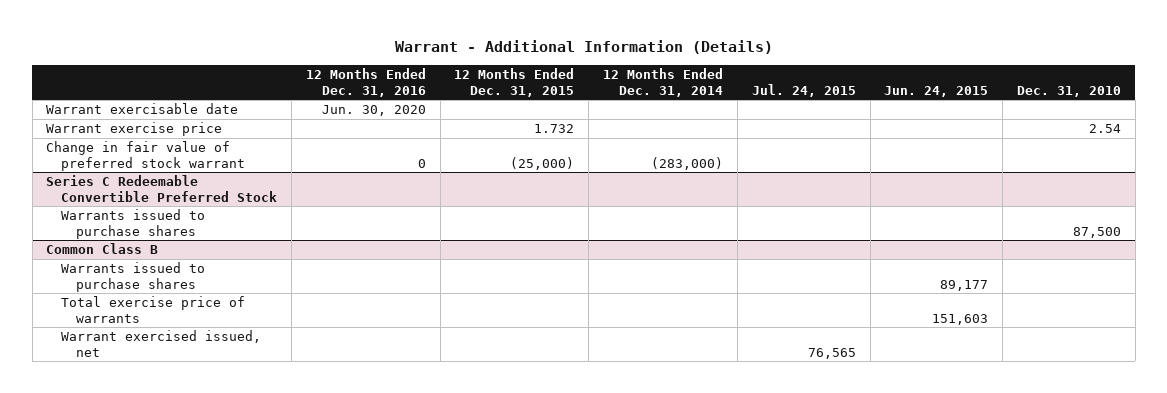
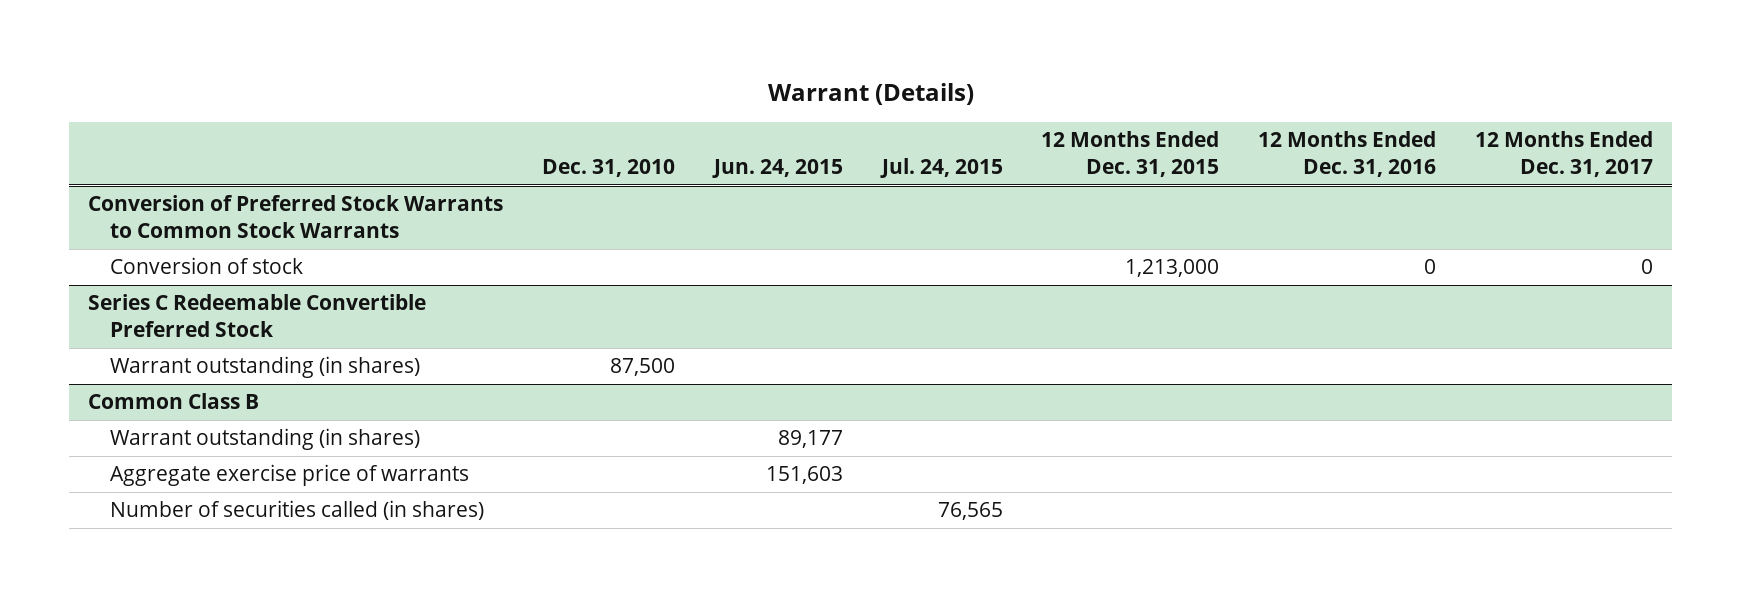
- Warrant - Additional Information (Details)
+ Warrant (Details)
- | 12 Months Ended Dec. 31, 2016 | 12 Months Ended Dec. 31, 2015 | 12 Months Ended Dec. 31, 2014 | Jul. 24, 2015 | Jun. 24, 2015 | Dec. 31, 2010
+ | Dec. 31, 2010 | Jun. 24, 2015 | Jul. 24, 2015 | 12 Months Ended Dec. 31, 2015 | 12 Months Ended Dec. 31, 2016 | 12 Months Ended Dec. 31, 2017
- Warrant exercisable date | Jun. 30, 2020 | | | | |
- Warrant exercise price | | 1.732 | | | | 2.54
- Change in fair value of preferred stock warrant | 0 | (25,000) | (283,000) | | |
+ Conversion of Preferred Stock Warrants to Common Stock Warrants
+ Conversion of stock | | | | 1,213,000 | 0 | 0
@ Series C Redeemable Convertible Preferred Stock
- Warrants issued to purchase shares | | | | | | 87,500
+ Warrant outstanding (in shares) | 87,500 | | | | |
@ Common Class B
- Warrants issued to purchase shares | | | | | 89,177 |
- Total exercise price of warrants | | | | | 151,603 |
- Warrant exercised issued, net | | | | 76,565 | |
+ Warrant outstanding (in shares) | | 89,177 | | | |
+ Aggregate exercise price of warrants | | 151,603 | | | |
+ Number of securities called (in shares) | | | 76,565 | | |

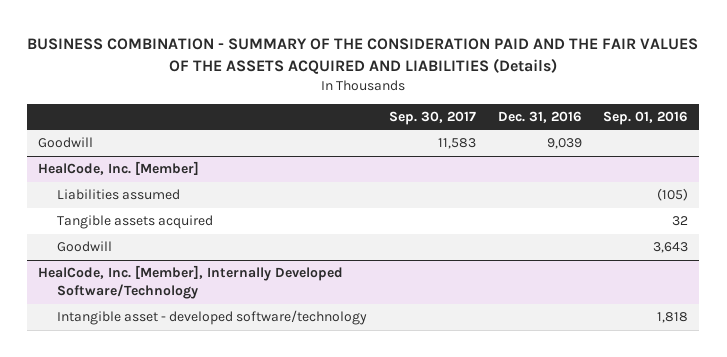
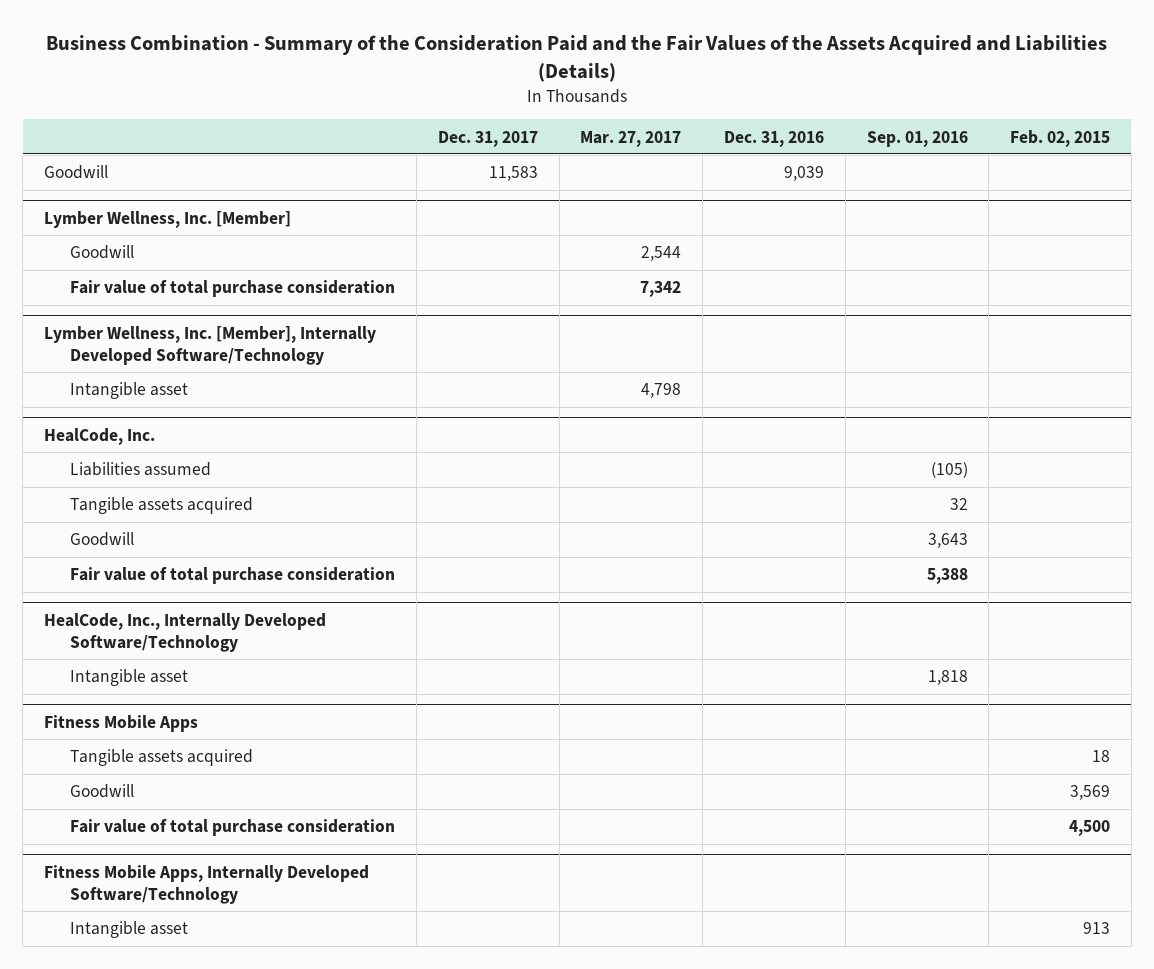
- BUSINESS COMBINATION - SUMMARY OF THE CONSIDERATION PAID AND THE FAIR VALUES OF THE ASSETS ACQUIRED AND LIABILITIES (Details)
+ Business Combination - Summary of the Consideration Paid and the Fair Values of the Assets Acquired and Liabilities (Details)
- | Sep. 30, 2017 | Dec. 31, 2016 | Sep. 01, 2016
+ | Dec. 31, 2017 | Mar. 27, 2017 | Dec. 31, 2016 | Sep. 01, 2016 | Feb. 02, 2015
- HealCode, Inc. [Member]
+ Lymber Wellness, Inc. [Member]
+ Goodwill | | 2,544 | | |
+ Fair value of total purchase consideration | | 7,342 | | |
+ Lymber Wellness, Inc. [Member], Internally Developed Software/Technology
+ Intangible asset | | 4,798 | | |
+ HealCode, Inc.
- HealCode, Inc. [Member], Internally Developed Software/Technology
- Intangible asset - developed software/technology | | | 1,818
+ Fair value of total purchase consideration | | | | 5,388 |
+ HealCode, Inc., Internally Developed Software/Technology
+ Intangible asset | | | | 1,818 |
+ Fitness Mobile Apps
+ Tangible assets acquired | | | | | 18
+ Goodwill | | | | | 3,569
+ Fair value of total purchase consideration | | | | | 4,500
+ Fitness Mobile Apps, Internally Developed Software/Technology
+ Intangible asset | | | | | 913

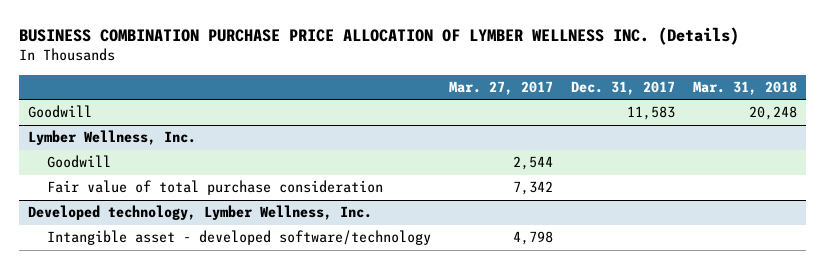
- Business Combination - Summary of the Consideration Paid and the Fair Values of the Assets Acquired and Liabilities (Details)
+ BUSINESS COMBINATION PURCHASE PRICE ALLOCATION OF LYMBER WELLNESS INC. (Details)
- | Dec. 31, 2017 | Mar. 27, 2017 | Dec. 31, 2016 | Sep. 01, 2016 | Feb. 02, 2015
+ | Mar. 27, 2017 | Dec. 31, 2017 | Mar. 31, 2018
- Lymber Wellness, Inc. [Member]
+ Lymber Wellness, Inc.
- Lymber Wellness, Inc. [Member], Internally Developed Software/Technology
- Intangible asset | | 4,798 | | |
- HealCode, Inc.
- Liabilities assumed | | | | (105) |
- Tangible assets acquired | | | | 32 |
- Goodwill | | | | 3,643 |
- Fair value of total purchase consideration | | | | 5,388 |
- HealCode, Inc., Internally Developed Software/Technology
- Intangible asset | | | | 1,818 |
- Fitness Mobile Apps
- Tangible assets acquired | | | | | 18
- Goodwill | | | | | 3,569
- Fair value of total purchase consideration | | | | | 4,500
- Fitness Mobile Apps, Internally Developed Software/Technology
- Intangible asset | | | | | 913
+ Developed technology, Lymber Wellness, Inc.
+ Intangible asset - developed software/technology | 4,798 | |

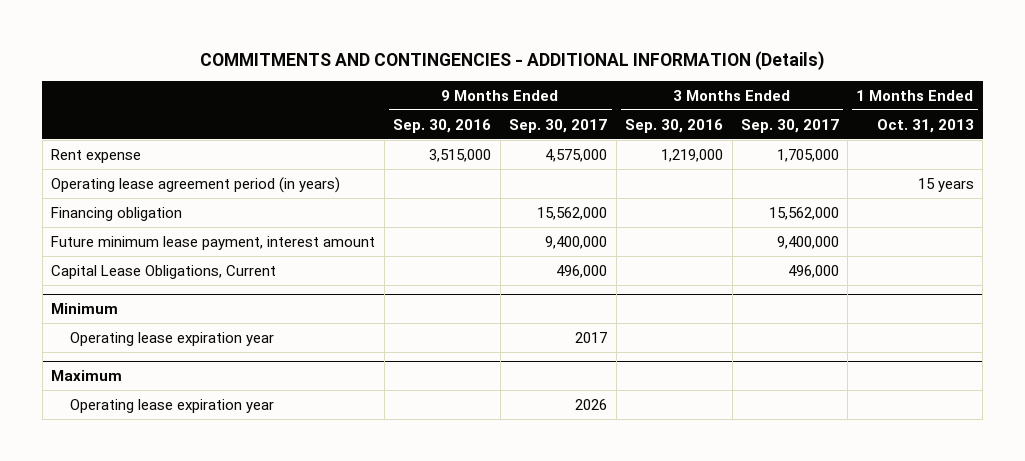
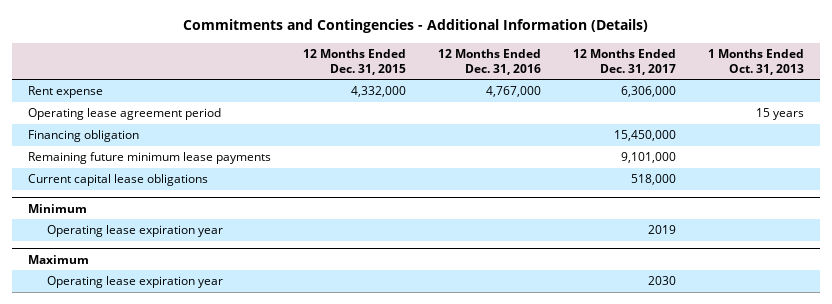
- COMMITMENTS AND CONTINGENCIES - ADDITIONAL INFORMATION (Details)
+ Commitments and Contingencies - Additional Information (Details)
- | 9 Months Ended Sep. 30, 2016 | 9 Months Ended Sep. 30, 2017 | 3 Months Ended Sep. 30, 2016 | 3 Months Ended Sep. 30, 2017 | 1 Months Ended Oct. 31, 2013
+ | 12 Months Ended Dec. 31, 2015 | 12 Months Ended Dec. 31, 2016 | 12 Months Ended Dec. 31, 2017 | 1 Months Ended Oct. 31, 2013
- Operating lease agreement period (in years) | | | | | 15 years
+ Operating lease agreement period | | | | 15 years
- Future minimum lease payment, interest amount | | 9,400,000 | | 9,400,000 |
- Capital Lease Obligations, Current | | 496,000 | | 496,000 |
+ Remaining future minimum lease payments | | | 9,101,000 |
+ Current capital lease obligations | | | 518,000 |

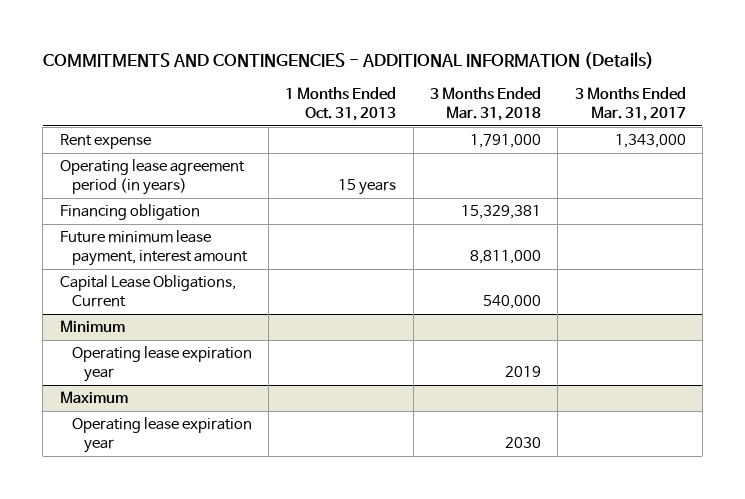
- Commitments and Contingencies - Additional Information (Details)
+ COMMITMENTS AND CONTINGENCIES - ADDITIONAL INFORMATION (Details)
- | 12 Months Ended Dec. 31, 2015 | 12 Months Ended Dec. 31, 2016 | 12 Months Ended Dec. 31, 2017 | 1 Months Ended Oct. 31, 2013
+ | 1 Months Ended Oct. 31, 2013 | 3 Months Ended Mar. 31, 2018 | 3 Months Ended Mar. 31, 2017
- Operating lease agreement period | | | | 15 years
+ Operating lease agreement period (in years) | 15 years | |
- Remaining future minimum lease payments | | | 9,101,000 |
- Current capital lease obligations | | | 518,000 |
+ Future minimum lease payment, interest amount | | 8,811,000 |
+ Capital Lease Obligations, Current | | 540,000 |

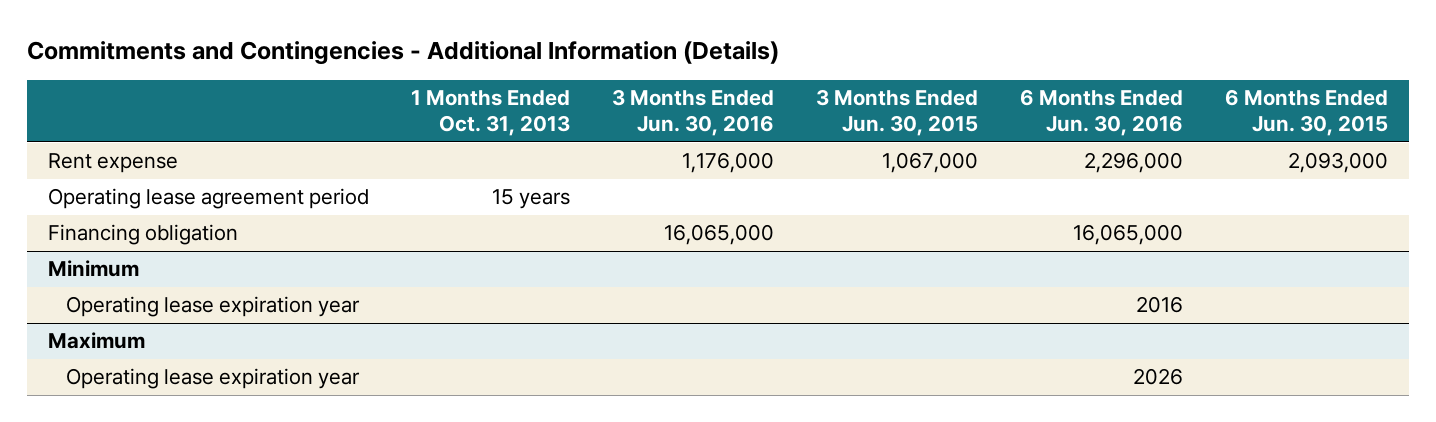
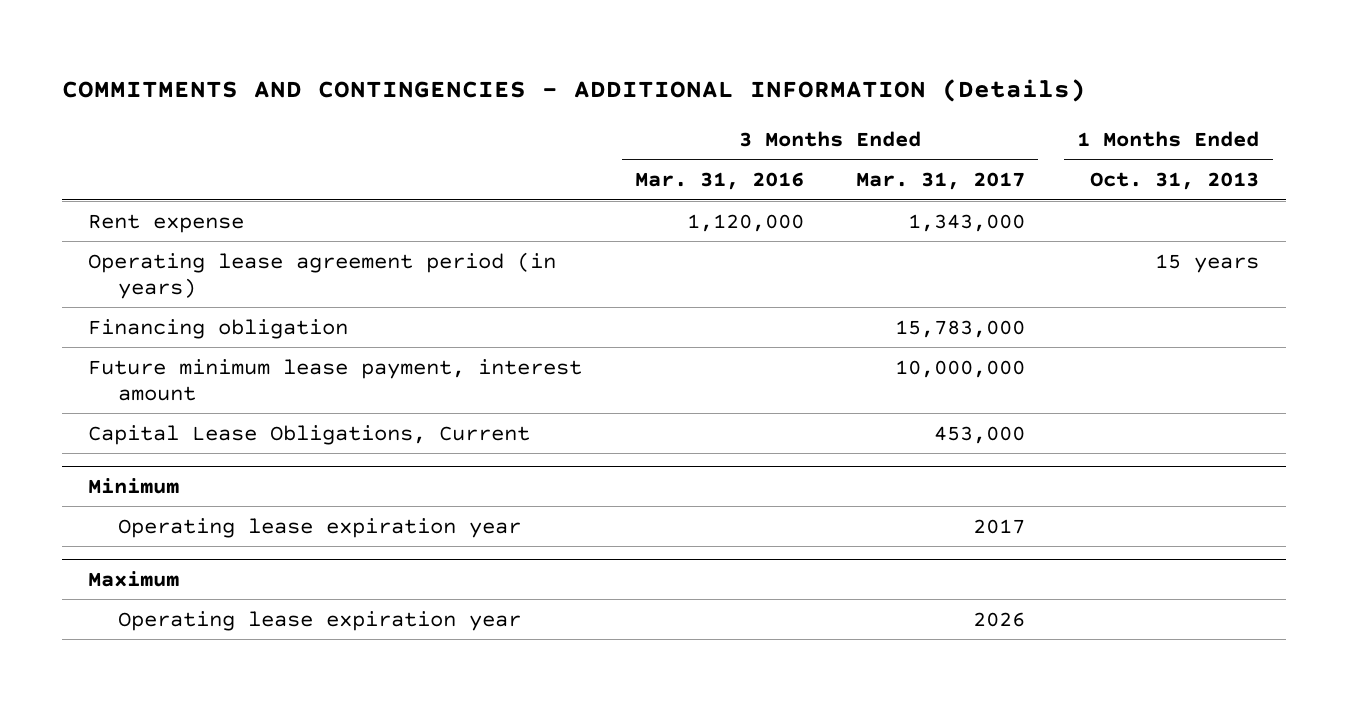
- Commitments and Contingencies - Additional Information (Details)
+ COMMITMENTS AND CONTINGENCIES - ADDITIONAL INFORMATION (Details)
- | 1 Months Ended Oct. 31, 2013 | 3 Months Ended Jun. 30, 2016 | 3 Months Ended Jun. 30, 2015 | 6 Months Ended Jun. 30, 2016 | 6 Months Ended Jun. 30, 2015
+ | 3 Months Ended Mar. 31, 2016 | 3 Months Ended Mar. 31, 2017 | 1 Months Ended Oct. 31, 2013
- Operating lease agreement period | 15 years | | | |
+ Operating lease agreement period (in years) | | | 15 years
+ Future minimum lease payment, interest amount | | 10,000,000 |
+ Capital Lease Obligations, Current | | 453,000 |

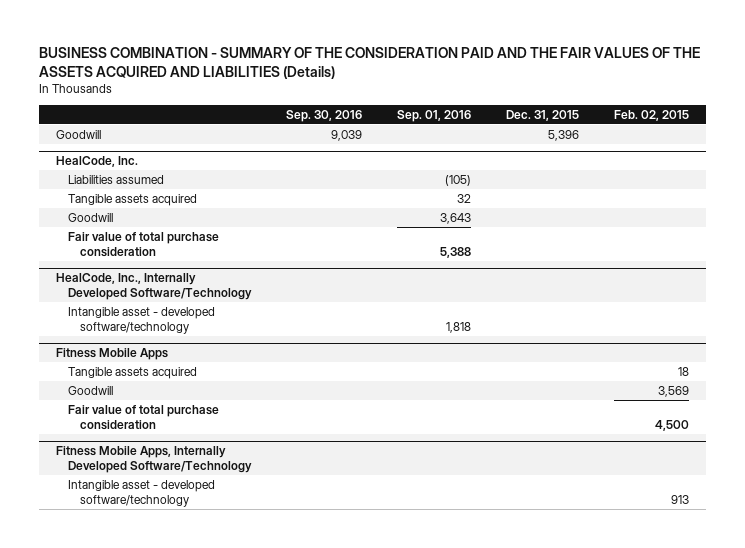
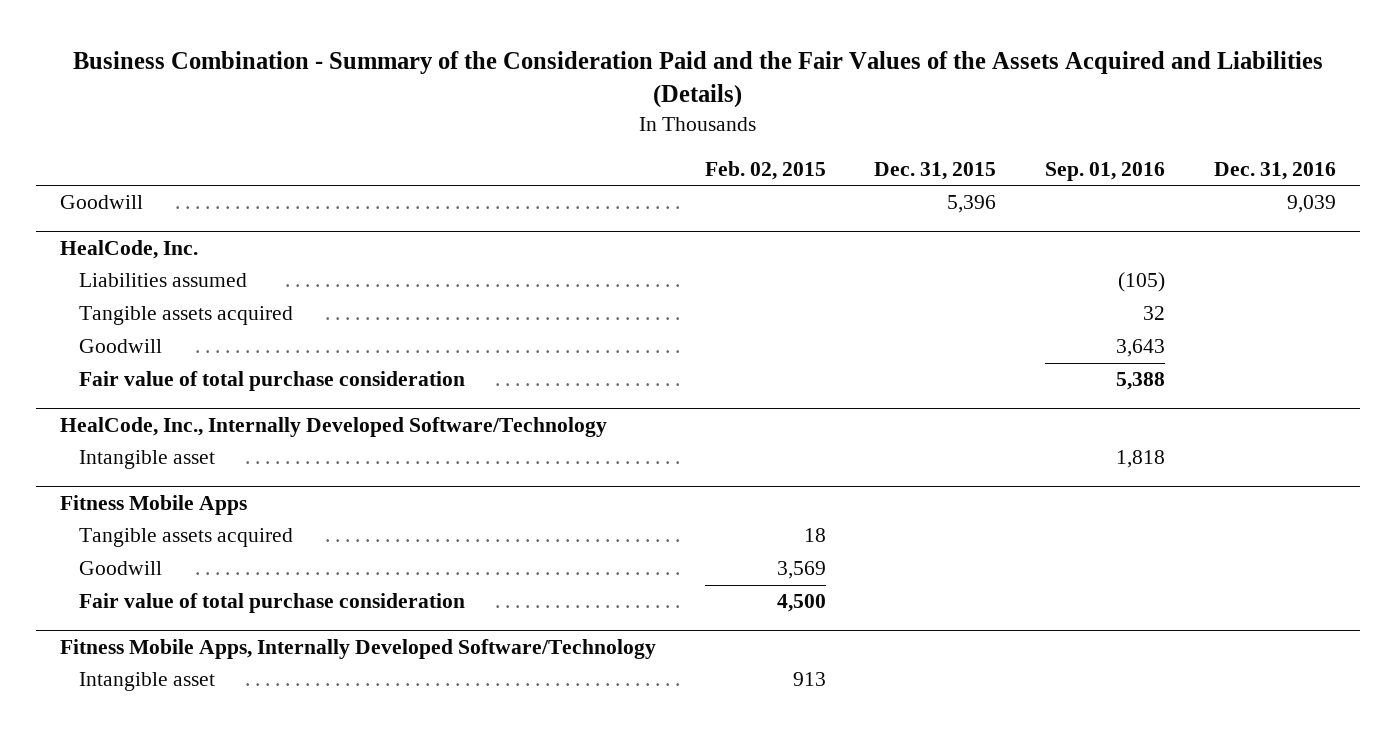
- BUSINESS COMBINATION - SUMMARY OF THE CONSIDERATION PAID AND THE FAIR VALUES OF THE ASSETS ACQUIRED AND LIABILITIES (Details)
+ Business Combination - Summary of the Consideration Paid and the Fair Values of the Assets Acquired and Liabilities (Details)
- | Sep. 30, 2016 | Sep. 01, 2016 | Dec. 31, 2015 | Feb. 02, 2015
+ | Feb. 02, 2015 | Dec. 31, 2015 | Sep. 01, 2016 | Dec. 31, 2016
@ HealCode, Inc., Internally Developed Software/Technology
- Intangible asset - developed software/technology | | 1,818 | |
+ Intangible asset | | | 1,818 |
@ Fitness Mobile Apps, Internally Developed Software/Technology
- Intangible asset - developed software/technology | | | | 913
+ Intangible asset | 913 | | |

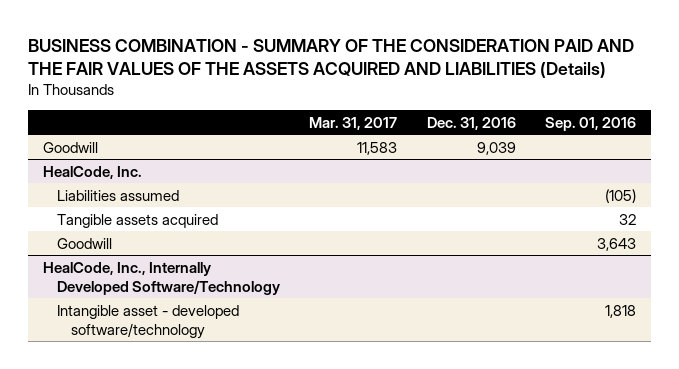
- Business Combination - Summary of the Consideration Paid and the Fair Values of the Assets Acquired and Liabilities (Details)
+ BUSINESS COMBINATION - SUMMARY OF THE CONSIDERATION PAID AND THE FAIR VALUES OF THE ASSETS ACQUIRED AND LIABILITIES (Details)
- | Feb. 02, 2015 | Dec. 31, 2015 | Sep. 01, 2016 | Dec. 31, 2016
+ | Mar. 31, 2017 | Dec. 31, 2016 | Sep. 01, 2016
@ HealCode, Inc.
- Fair value of total purchase consideration | | | 5,388 |
@ HealCode, Inc., Internally Developed Software/Technology
- Intangible asset | | | 1,818 |
- Fitness Mobile Apps
- Tangible assets acquired | 18 | | |
- Goodwill | 3,569 | | |
- Fair value of total purchase consideration | 4,500 | | |
- Fitness Mobile Apps, Internally Developed Software/Technology
- Intangible asset | 913 | | |
@ HealCode, Inc., Internally Developed Software/Technology
+ Intangible asset - developed software/technology | | | 1,818

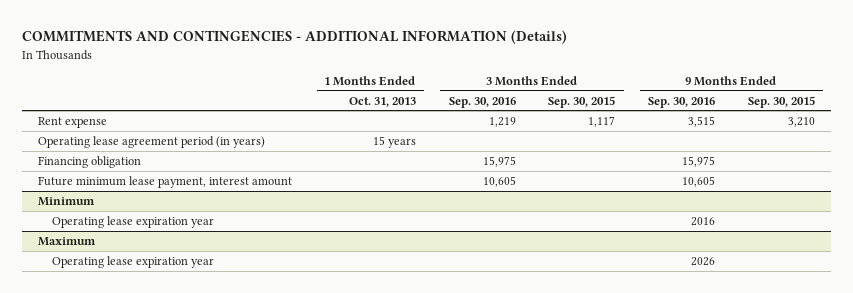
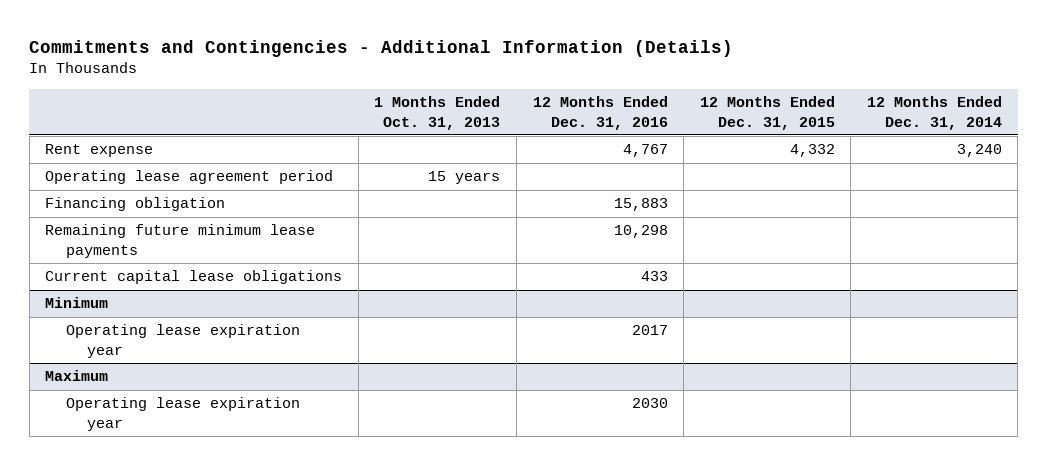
- COMMITMENTS AND CONTINGENCIES - ADDITIONAL INFORMATION (Details)
+ Commitments and Contingencies - Additional Information (Details)
- | 1 Months Ended Oct. 31, 2013 | 3 Months Ended Sep. 30, 2016 | 3 Months Ended Sep. 30, 2015 | 9 Months Ended Sep. 30, 2016 | 9 Months Ended Sep. 30, 2015
+ | 1 Months Ended Oct. 31, 2013 | 12 Months Ended Dec. 31, 2016 | 12 Months Ended Dec. 31, 2015 | 12 Months Ended Dec. 31, 2014
- Operating lease agreement period (in years) | 15 years | | | |
+ Operating lease agreement period | 15 years | | |
- Future minimum lease payment, interest amount | | 10,605 | | 10,605 |
+ Remaining future minimum lease payments | | 10,298 | |
+ Current capital lease obligations | | 433 | |

